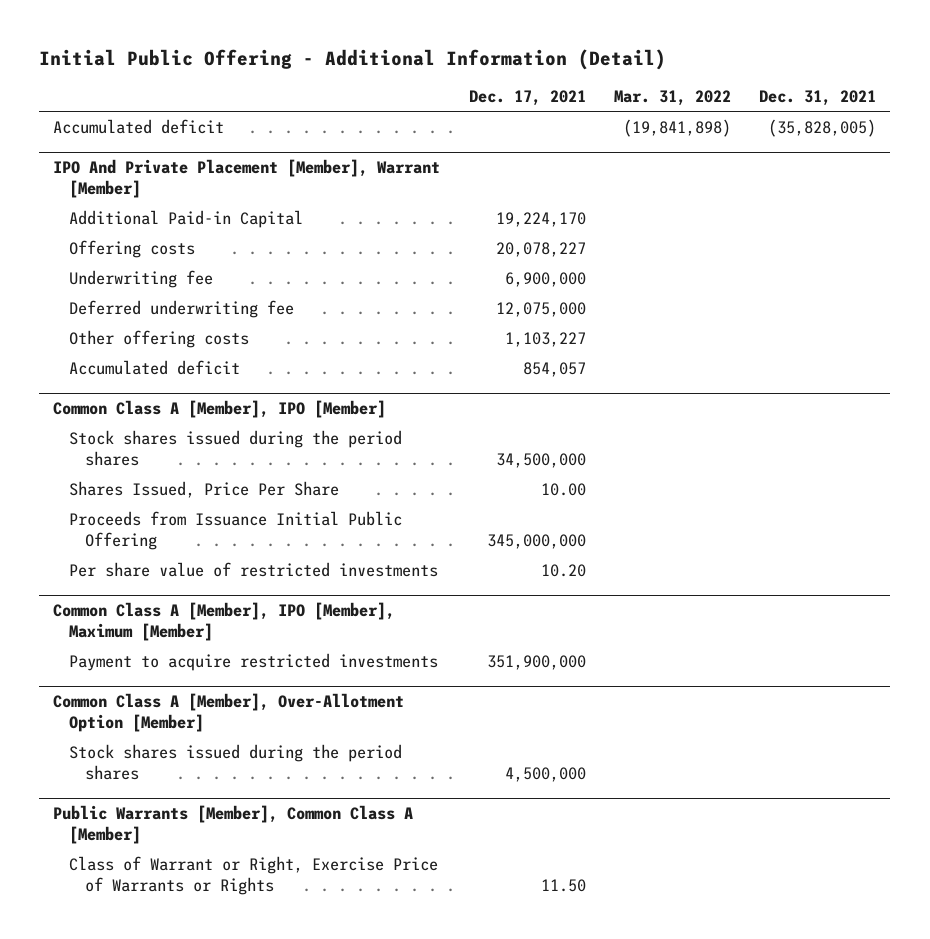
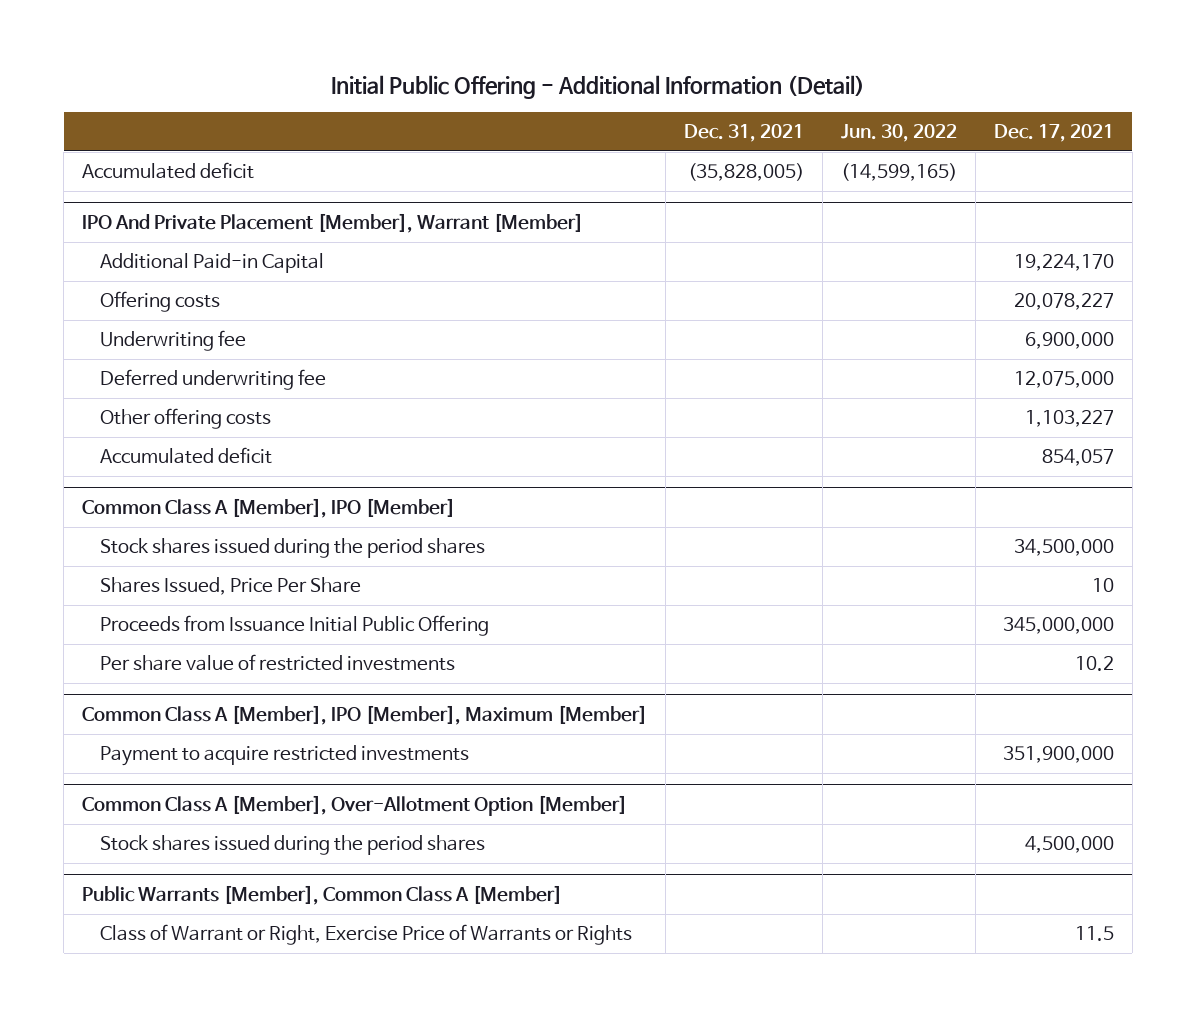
- | Dec. 17, 2021 | Mar. 31, 2022 | Dec. 31, 2021
+ | Dec. 31, 2021 | Jun. 30, 2022 | Dec. 17, 2021
@ Common Class A [Member], IPO [Member]
- Shares Issued, Price Per Share | 10.00 | |
+ Shares Issued, Price Per Share | | | 10
- Per share value of restricted investments | 10.20 | |
+ Per share value of restricted investments | | | 10.2
@ Public Warrants [Member], Common Class A [Member]
- Class of Warrant or Right, Exercise Price of Warrants or Rights | 11.50 | |
+ Class of Warrant or Right, Exercise Price of Warrants or Rights | | | 11.5

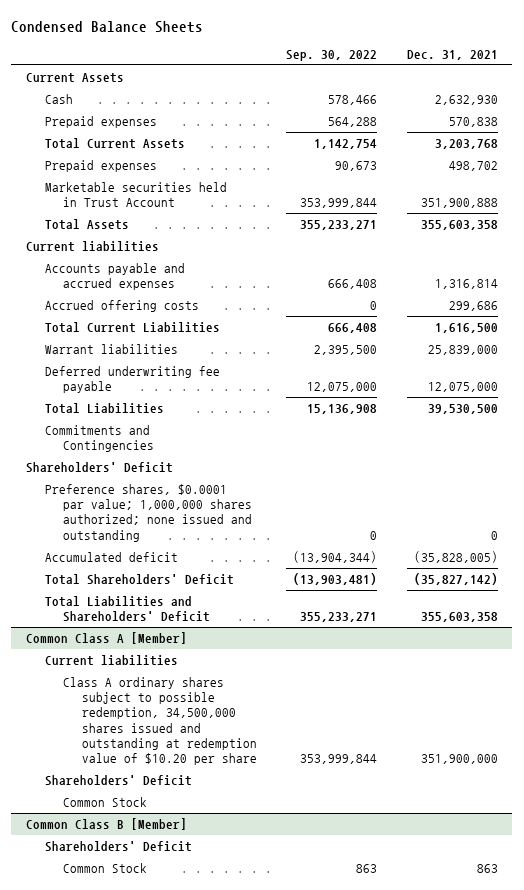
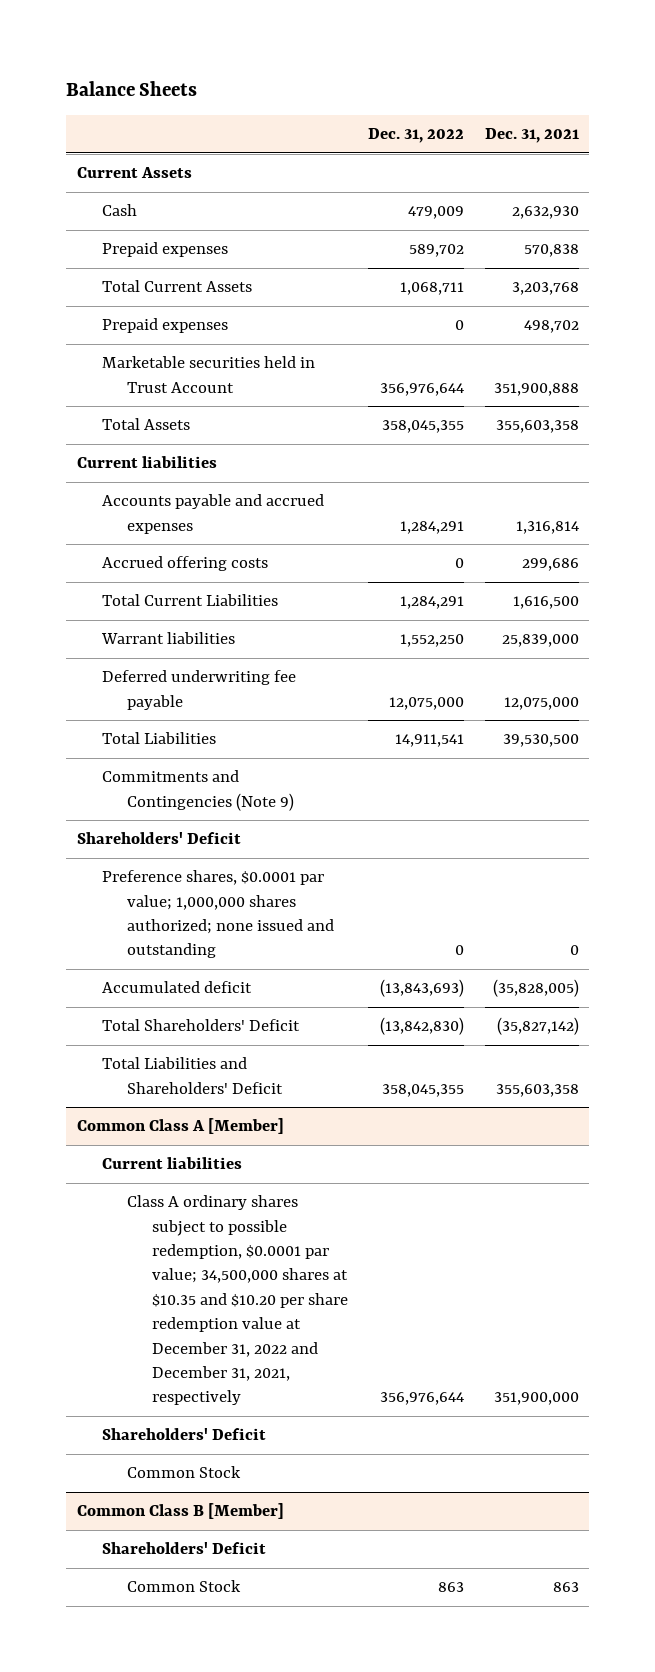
- Condensed Balance Sheets
+ Balance Sheets
- | Sep. 30, 2022 | Dec. 31, 2021
+ | Dec. 31, 2022 | Dec. 31, 2021
- Commitments and Contingencies
+ Commitments and Contingencies (Note 9)
@ Common Class A [Member]
- Class A ordinary shares subject to possible redemption, 34,500,000 shares issued and outstanding at redemption value of $10.20 per share | 353,999,844 | 351,900,000
+ Class A ordinary shares subject to possible redemption, $0.0001 par value; 34,500,000 shares at $10.35 and $10.20 per share redemption value at December 31, 2022 and December 31, 2021, respectively | 356,976,644 | 351,900,000

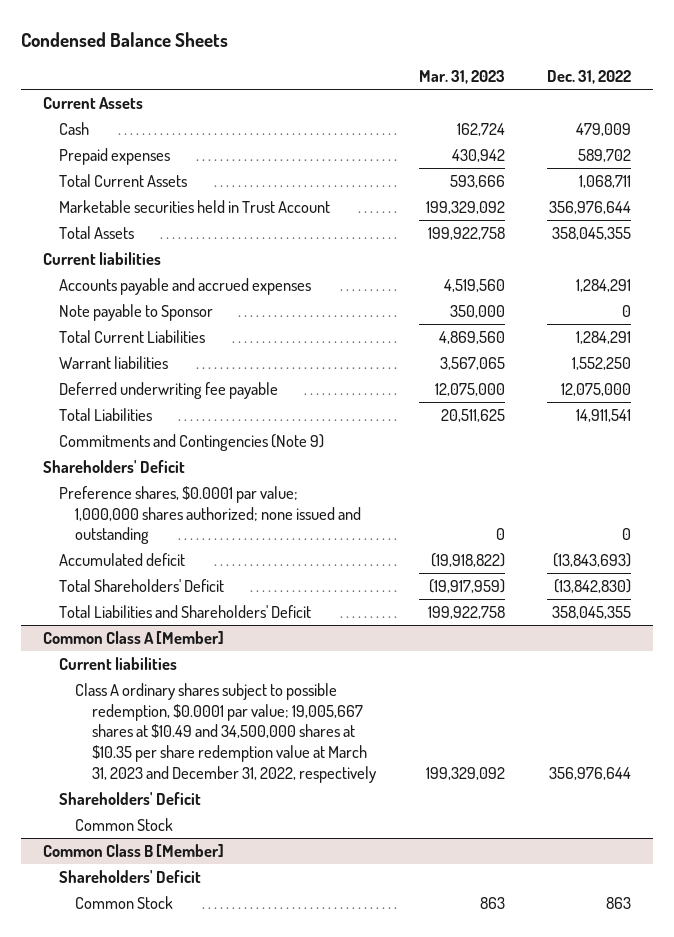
- Balance Sheets
+ Condensed Balance Sheets
- | Dec. 31, 2022 | Dec. 31, 2021
+ | Mar. 31, 2023 | Dec. 31, 2022
- Prepaid expenses | 0 | 498,702
- Accrued offering costs | 0 | 299,686
+ Note payable to Sponsor | 350,000 | 0
@ Common Class A [Member]
- Class A ordinary shares subject to possible redemption, $0.0001 par value; 34,500,000 shares at $10.35 and $10.20 per share redemption value at December 31, 2022 and December 31, 2021, respectively | 356,976,644 | 351,900,000
+ Class A ordinary shares subject to possible redemption, $0.0001 par value; 19,005,667 shares at $10.49 and 34,500,000 shares at $10.35 per share redemption value at March 31, 2023 and December 31, 2022, respectively | 199,329,092 | 356,976,644

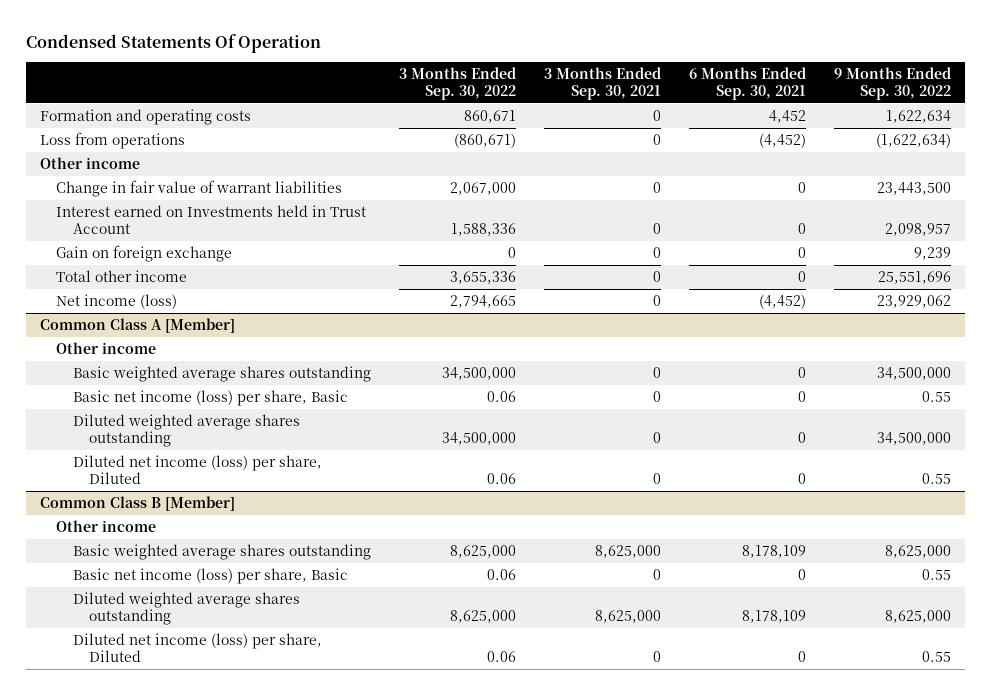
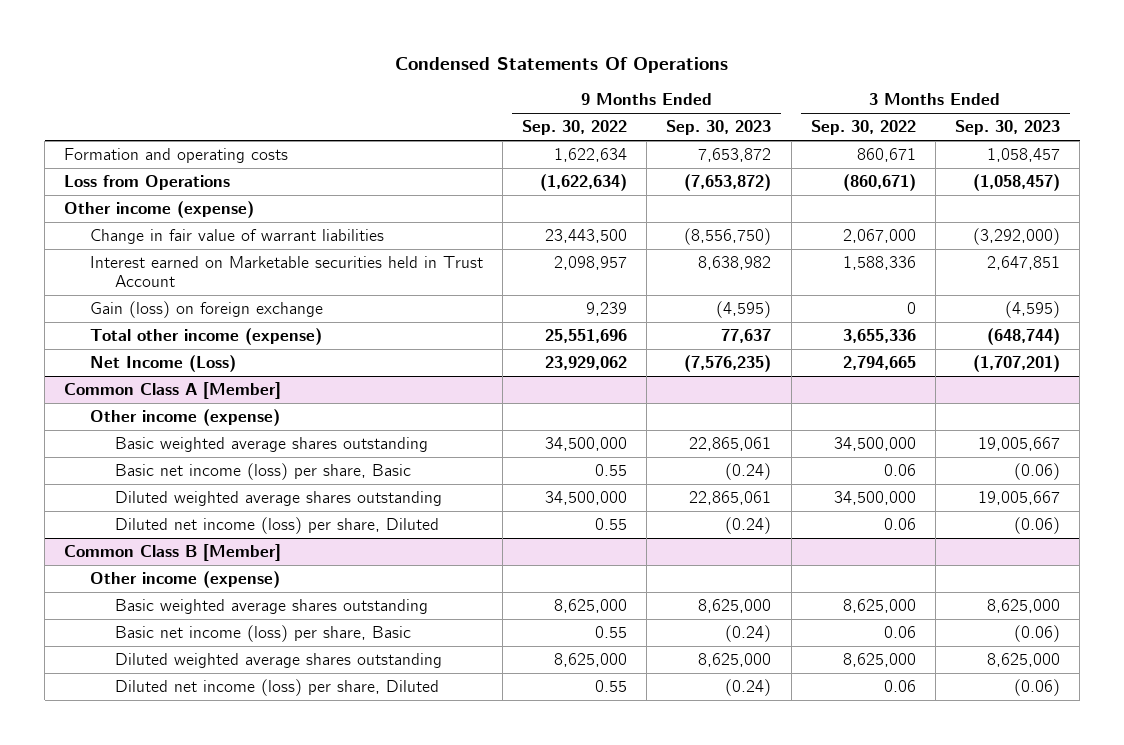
- Condensed Statements Of Operation
+ Condensed Statements Of Operations
- | 3 Months Ended Sep. 30, 2022 | 3 Months Ended Sep. 30, 2021 | 6 Months Ended Sep. 30, 2021 | 9 Months Ended Sep. 30, 2022
+ | 9 Months Ended Sep. 30, 2022 | 9 Months Ended Sep. 30, 2023 | 3 Months Ended Sep. 30, 2022 | 3 Months Ended Sep. 30, 2023
- Loss from operations | (860,671) | 0 | (4,452) | (1,622,634)
- Other income
+ Loss from Operations | (1,622,634) | (7,653,872) | (860,671) | (1,058,457)
+ Other income (expense)
- Interest earned on Investments held in Trust Account | 1,588,336 | 0 | 0 | 2,098,957
- Gain on foreign exchange | 0 | 0 | 0 | 9,239
- Total other income | 3,655,336 | 0 | 0 | 25,551,696
- Net income (loss) | 2,794,665 | 0 | (4,452) | 23,929,062
+ Interest earned on Marketable securities held in Trust Account | 2,098,957 | 8,638,982 | 1,588,336 | 2,647,851
+ Gain (loss) on foreign exchange | 9,239 | (4,595) | 0 | (4,595)
+ Total other income (expense) | 25,551,696 | 77,637 | 3,655,336 | (648,744)
+ Net Income (Loss) | 23,929,062 | (7,576,235) | 2,794,665 | (1,707,201)
@ Common Class A [Member]
- Other income
+ Other income (expense)
@ Common Class B [Member]
- Other income
+ Other income (expense)

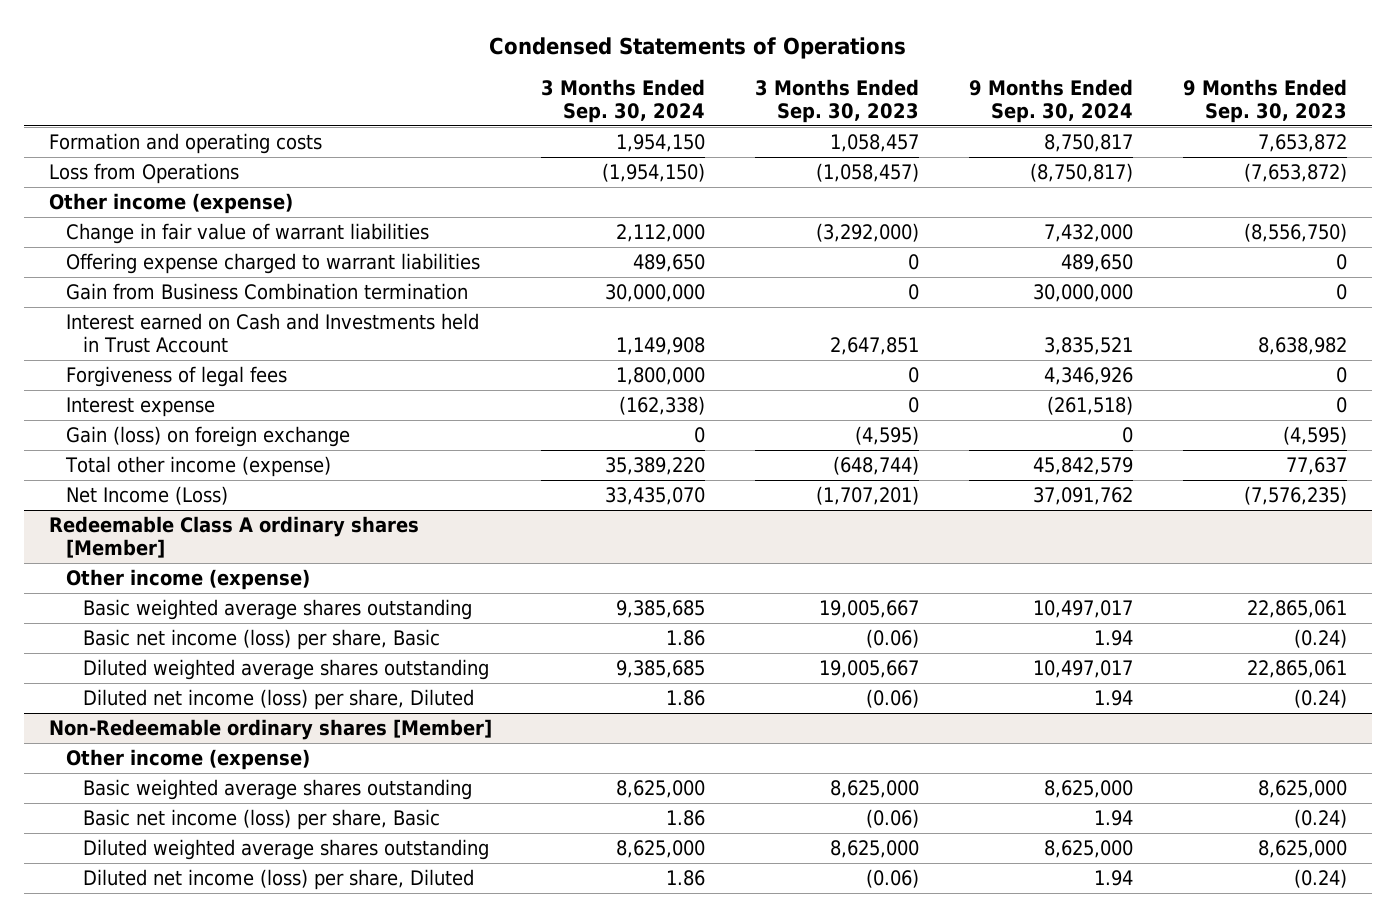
- Condensed Statements Of Operations
+ Condensed Statements of Operations
- | 9 Months Ended Sep. 30, 2022 | 9 Months Ended Sep. 30, 2023 | 3 Months Ended Sep. 30, 2022 | 3 Months Ended Sep. 30, 2023
+ | 3 Months Ended Sep. 30, 2024 | 3 Months Ended Sep. 30, 2023 | 9 Months Ended Sep. 30, 2024 | 9 Months Ended Sep. 30, 2023
- Interest earned on Marketable securities held in Trust Account | 2,098,957 | 8,638,982 | 1,588,336 | 2,647,851
+ Offering expense charged to warrant liabilities | 489,650 | 0 | 489,650 | 0
+ Gain from Business Combination termination | 30,000,000 | 0 | 30,000,000 | 0
+ Interest earned on Cash and Investments held in Trust Account | 1,149,908 | 2,647,851 | 3,835,521 | 8,638,982
+ Forgiveness of legal fees | 1,800,000 | 0 | 4,346,926 | 0
+ Interest expense | (162,338) | 0 | (261,518) | 0
- Common Class A [Member]
+ Redeemable Class A ordinary shares [Member]
- Common Class B [Member]
+ Non-Redeemable ordinary shares [Member]

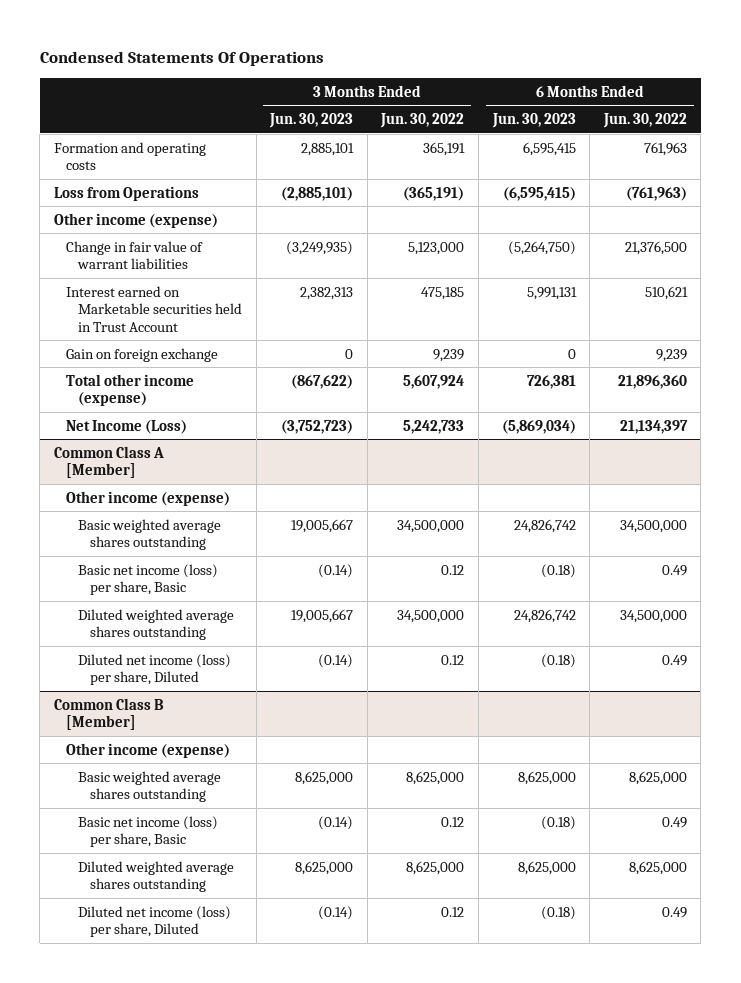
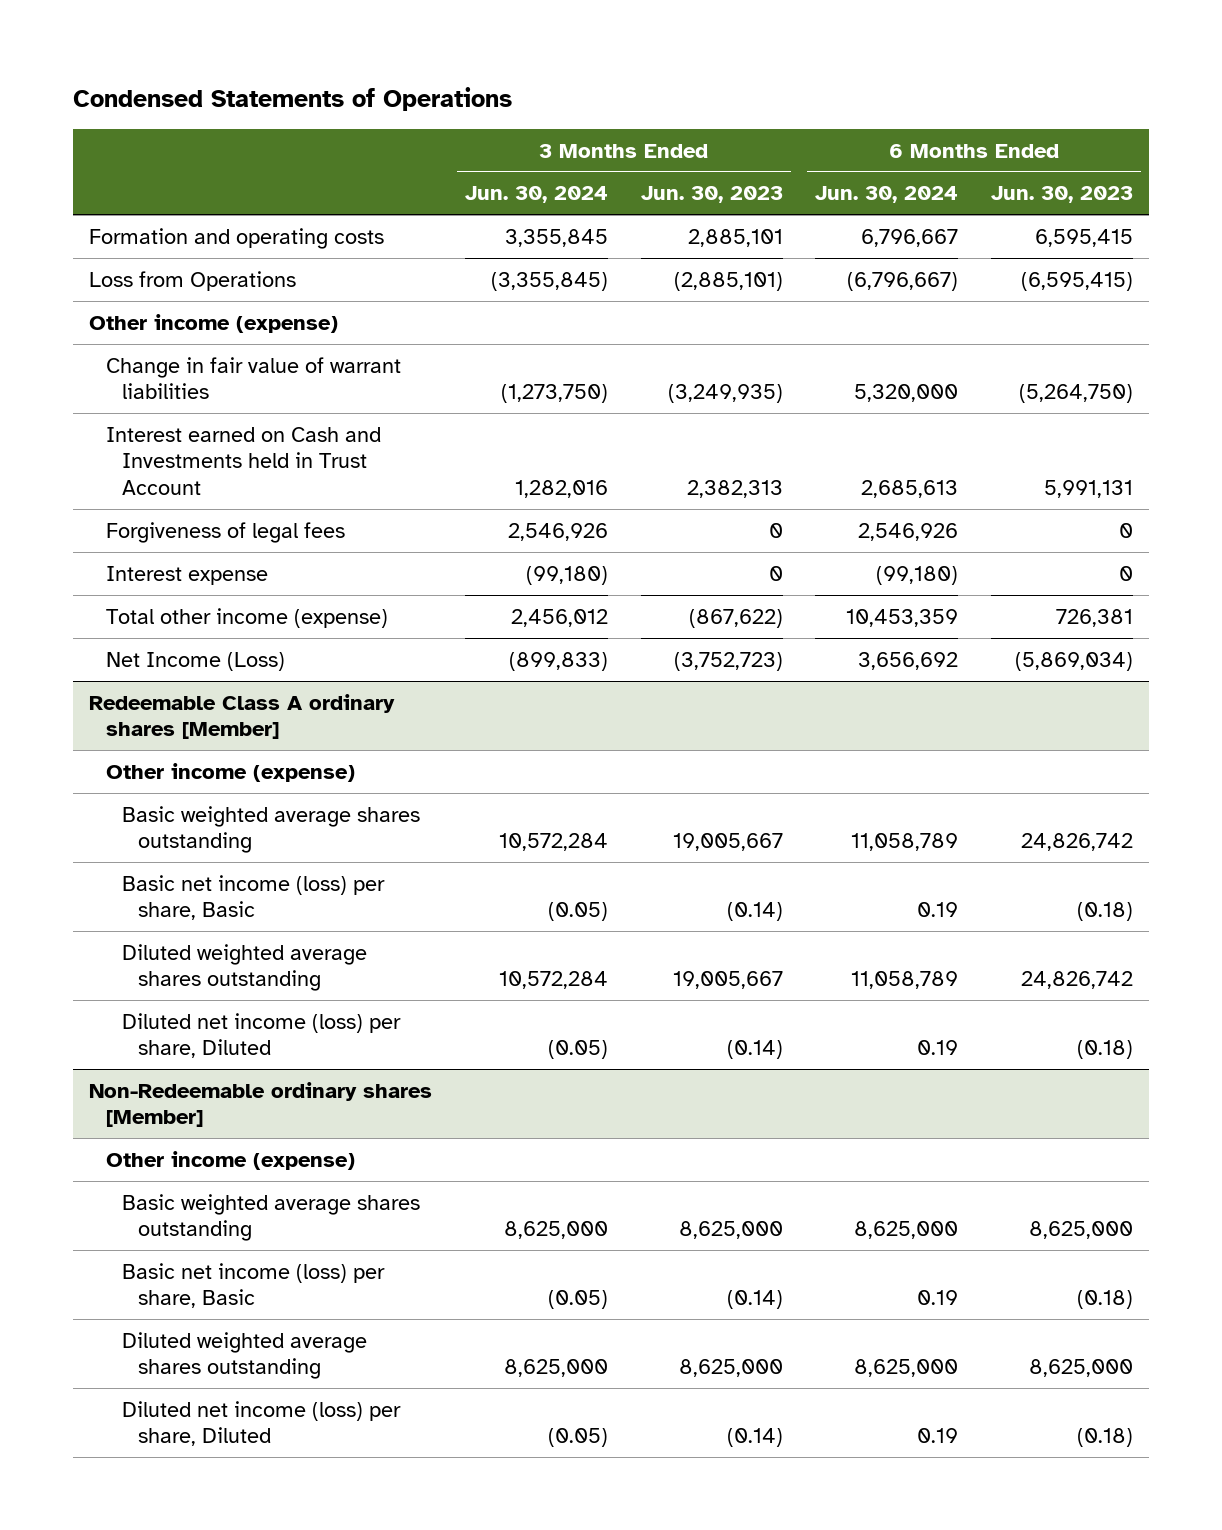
- Condensed Statements Of Operations
+ Condensed Statements of Operations
- | 3 Months Ended Jun. 30, 2023 | 3 Months Ended Jun. 30, 2022 | 6 Months Ended Jun. 30, 2023 | 6 Months Ended Jun. 30, 2022
+ | 3 Months Ended Jun. 30, 2024 | 3 Months Ended Jun. 30, 2023 | 6 Months Ended Jun. 30, 2024 | 6 Months Ended Jun. 30, 2023
- Interest earned on Marketable securities held in Trust Account | 2,382,313 | 475,185 | 5,991,131 | 510,621
- Gain on foreign exchange | 0 | 9,239 | 0 | 9,239
+ Interest earned on Cash and Investments held in Trust Account | 1,282,016 | 2,382,313 | 2,685,613 | 5,991,131
+ Forgiveness of legal fees | 2,546,926 | 0 | 2,546,926 | 0
+ Interest expense | (99,180) | 0 | (99,180) | 0
- Common Class A [Member]
+ Redeemable Class A ordinary shares [Member]
- Common Class B [Member]
+ Non-Redeemable ordinary shares [Member]

